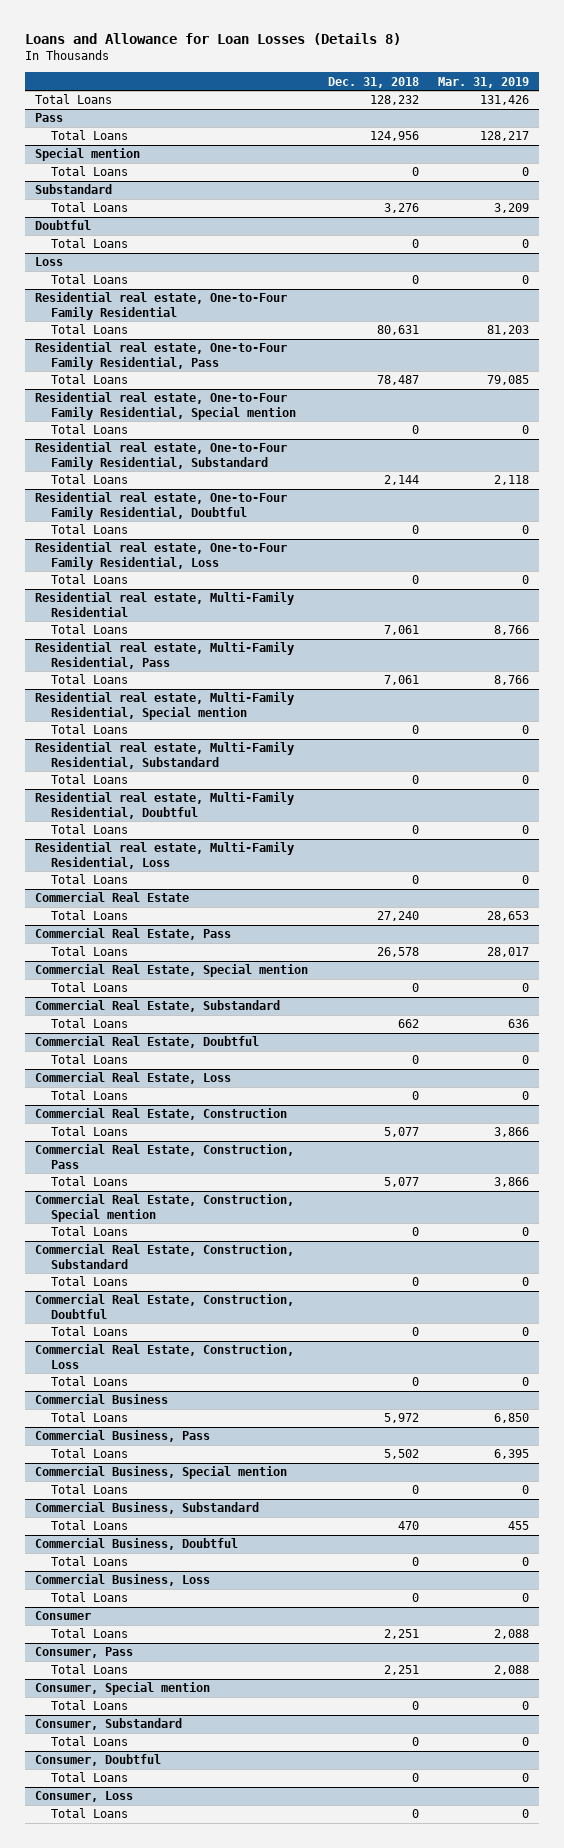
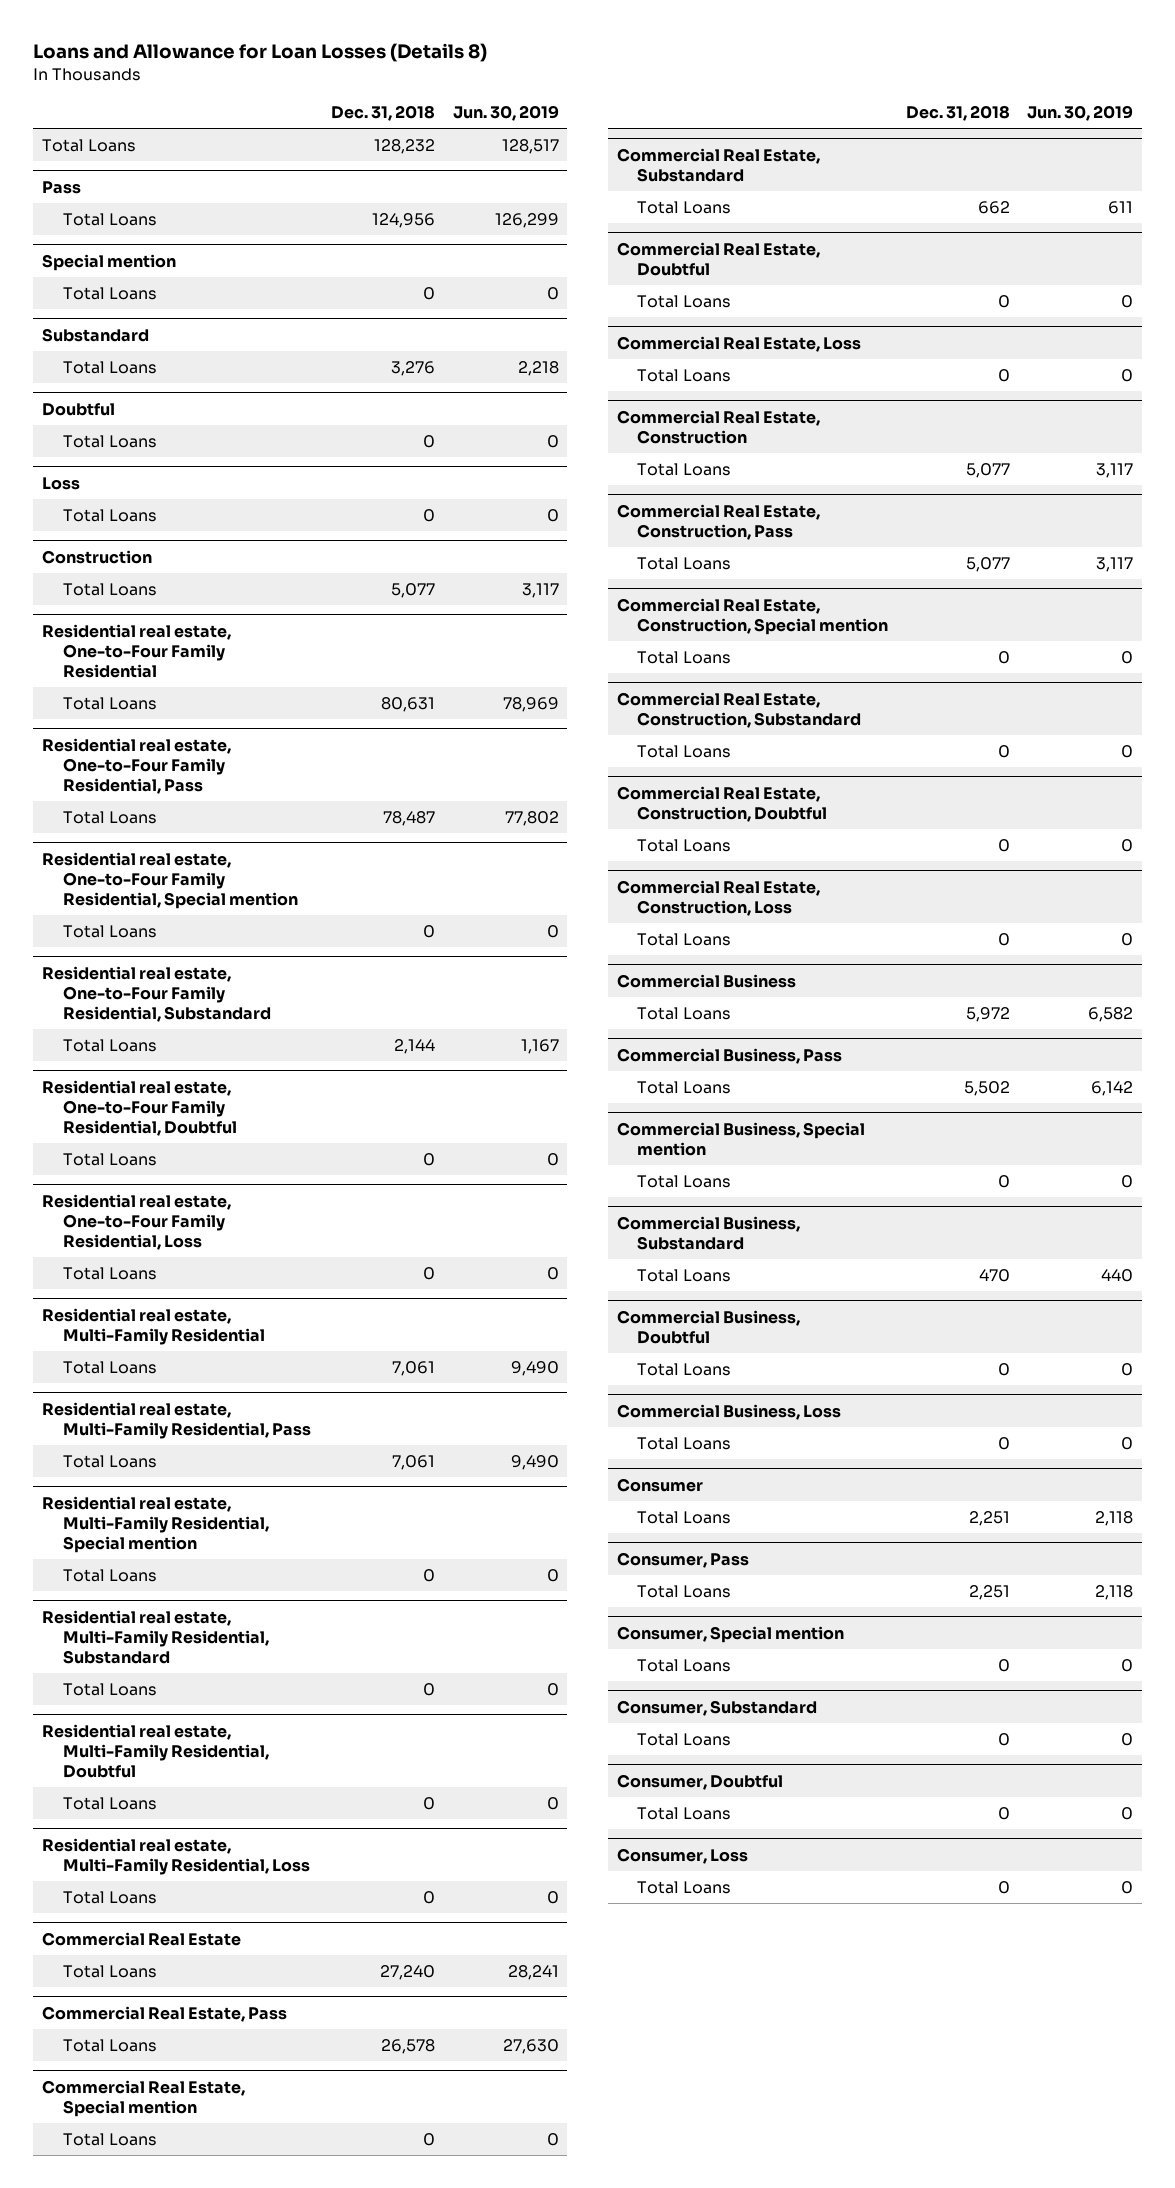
- | Dec. 31, 2018 | Mar. 31, 2019
+ | Dec. 31, 2018 | Jun. 30, 2019
+ Construction
+ Total Loans | 5,077 | 3,117

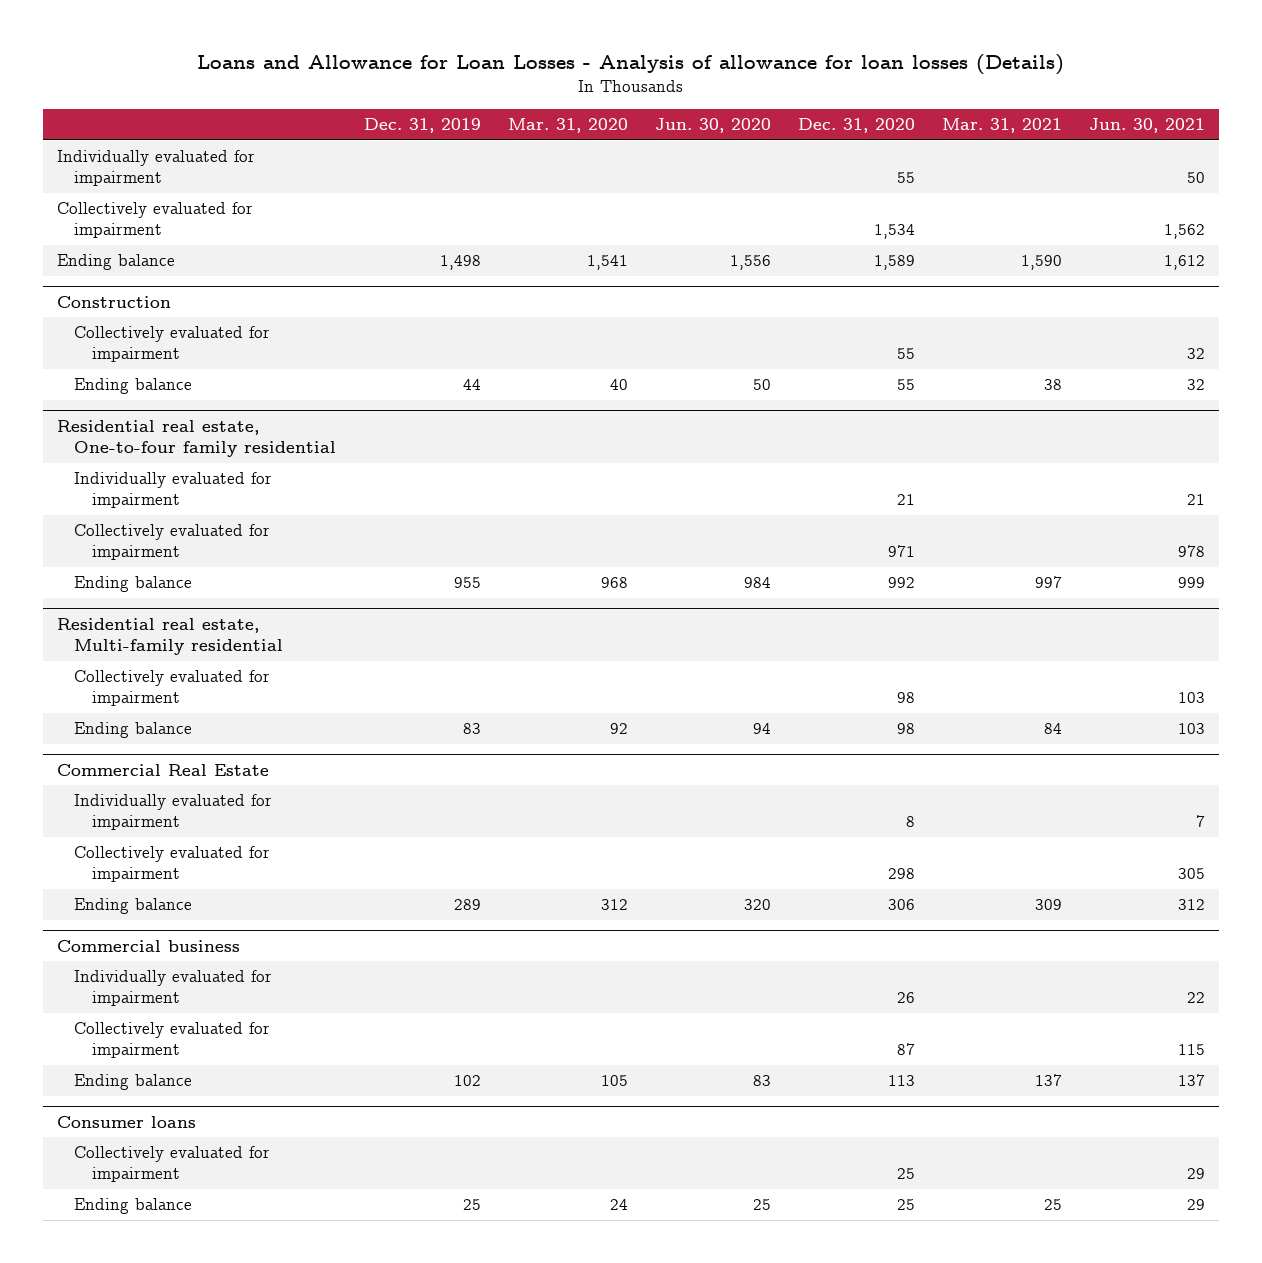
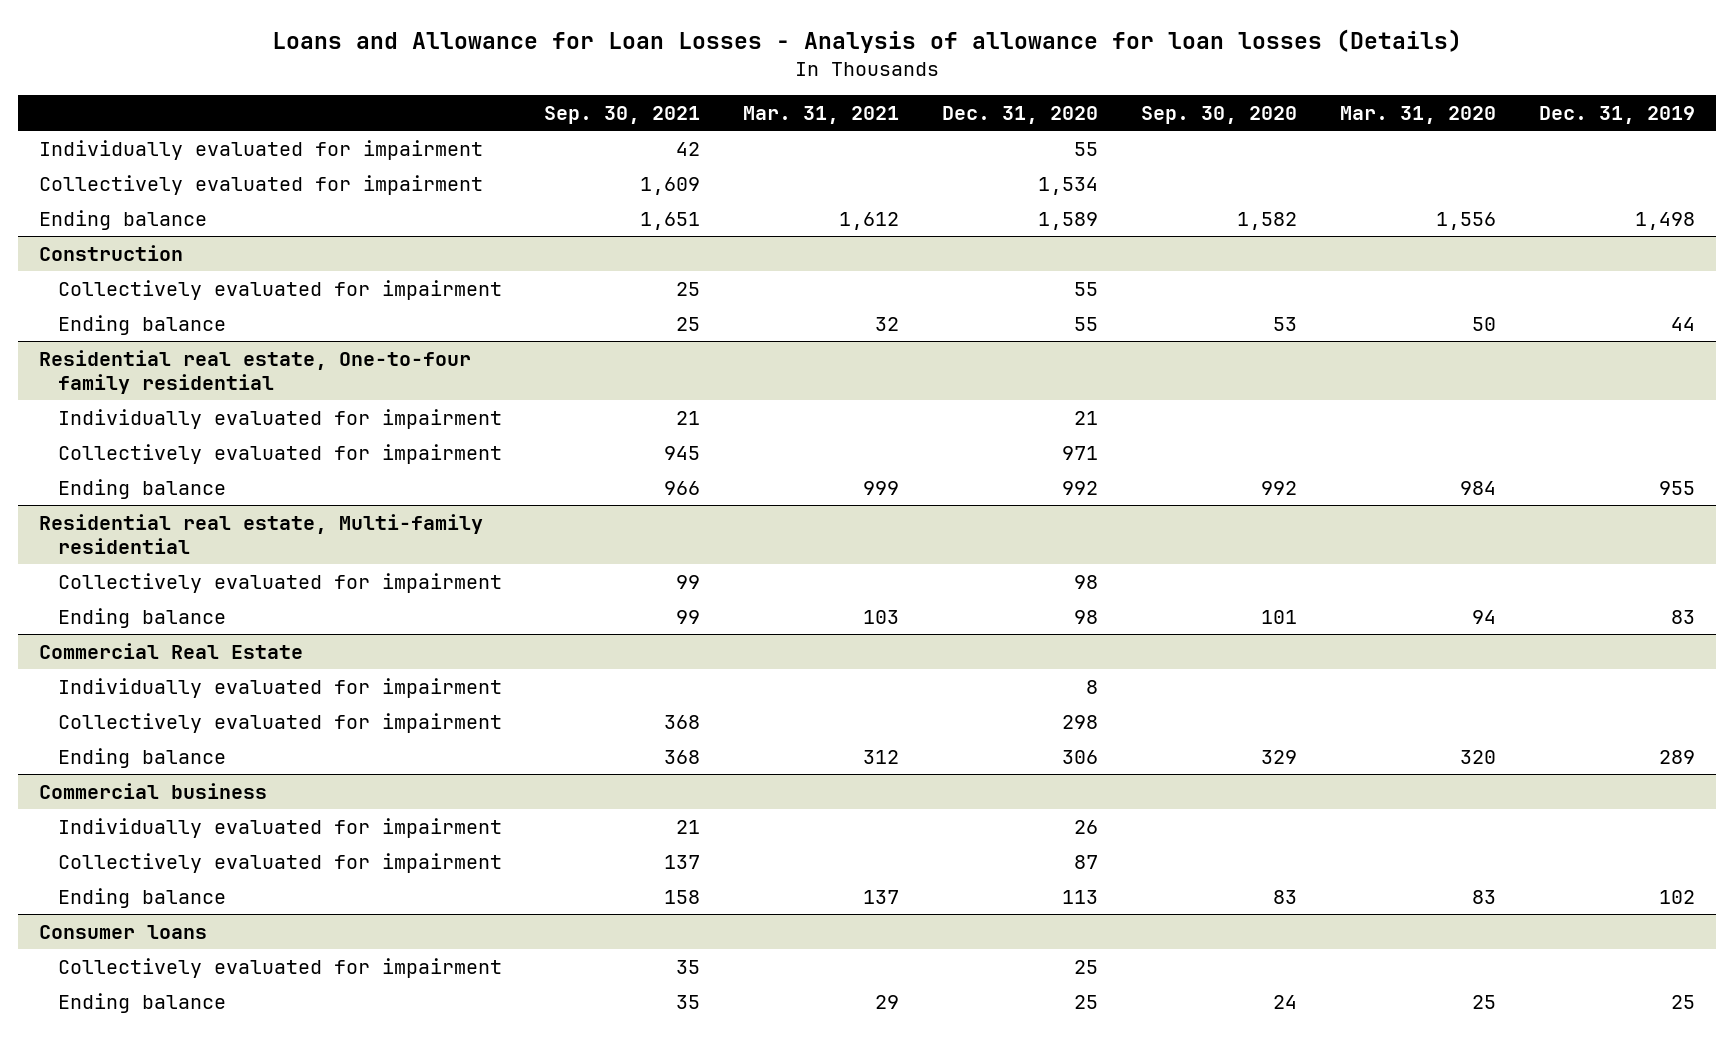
- | Dec. 31, 2019 | Mar. 31, 2020 | Jun. 30, 2020 | Dec. 31, 2020 | Mar. 31, 2021 | Jun. 30, 2021
+ | Sep. 30, 2021 | Mar. 31, 2021 | Dec. 31, 2020 | Sep. 30, 2020 | Mar. 31, 2020 | Dec. 31, 2019
- Ending balance | 1,498 | 1,541 | 1,556 | 1,589 | 1,590 | 1,612
+ Ending balance | 1,651 | 1,612 | 1,589 | 1,582 | 1,556 | 1,498
@ Construction
- Ending balance | 44 | 40 | 50 | 55 | 38 | 32
+ Ending balance | 25 | 32 | 55 | 53 | 50 | 44
@ Residential real estate, One-to-four family residential
- Ending balance | 955 | 968 | 984 | 992 | 997 | 999
+ Ending balance | 966 | 999 | 992 | 992 | 984 | 955
@ Residential real estate, Multi-family residential
- Ending balance | 83 | 92 | 94 | 98 | 84 | 103
+ Ending balance | 99 | 103 | 98 | 101 | 94 | 83
@ Commercial Real Estate
- Ending balance | 289 | 312 | 320 | 306 | 309 | 312
+ Ending balance | 368 | 312 | 306 | 329 | 320 | 289
@ Commercial business
- Ending balance | 102 | 105 | 83 | 113 | 137 | 137
+ Ending balance | 158 | 137 | 113 | 83 | 83 | 102
@ Consumer loans
- Ending balance | 25 | 24 | 25 | 25 | 25 | 29
+ Ending balance | 35 | 29 | 25 | 24 | 25 | 25

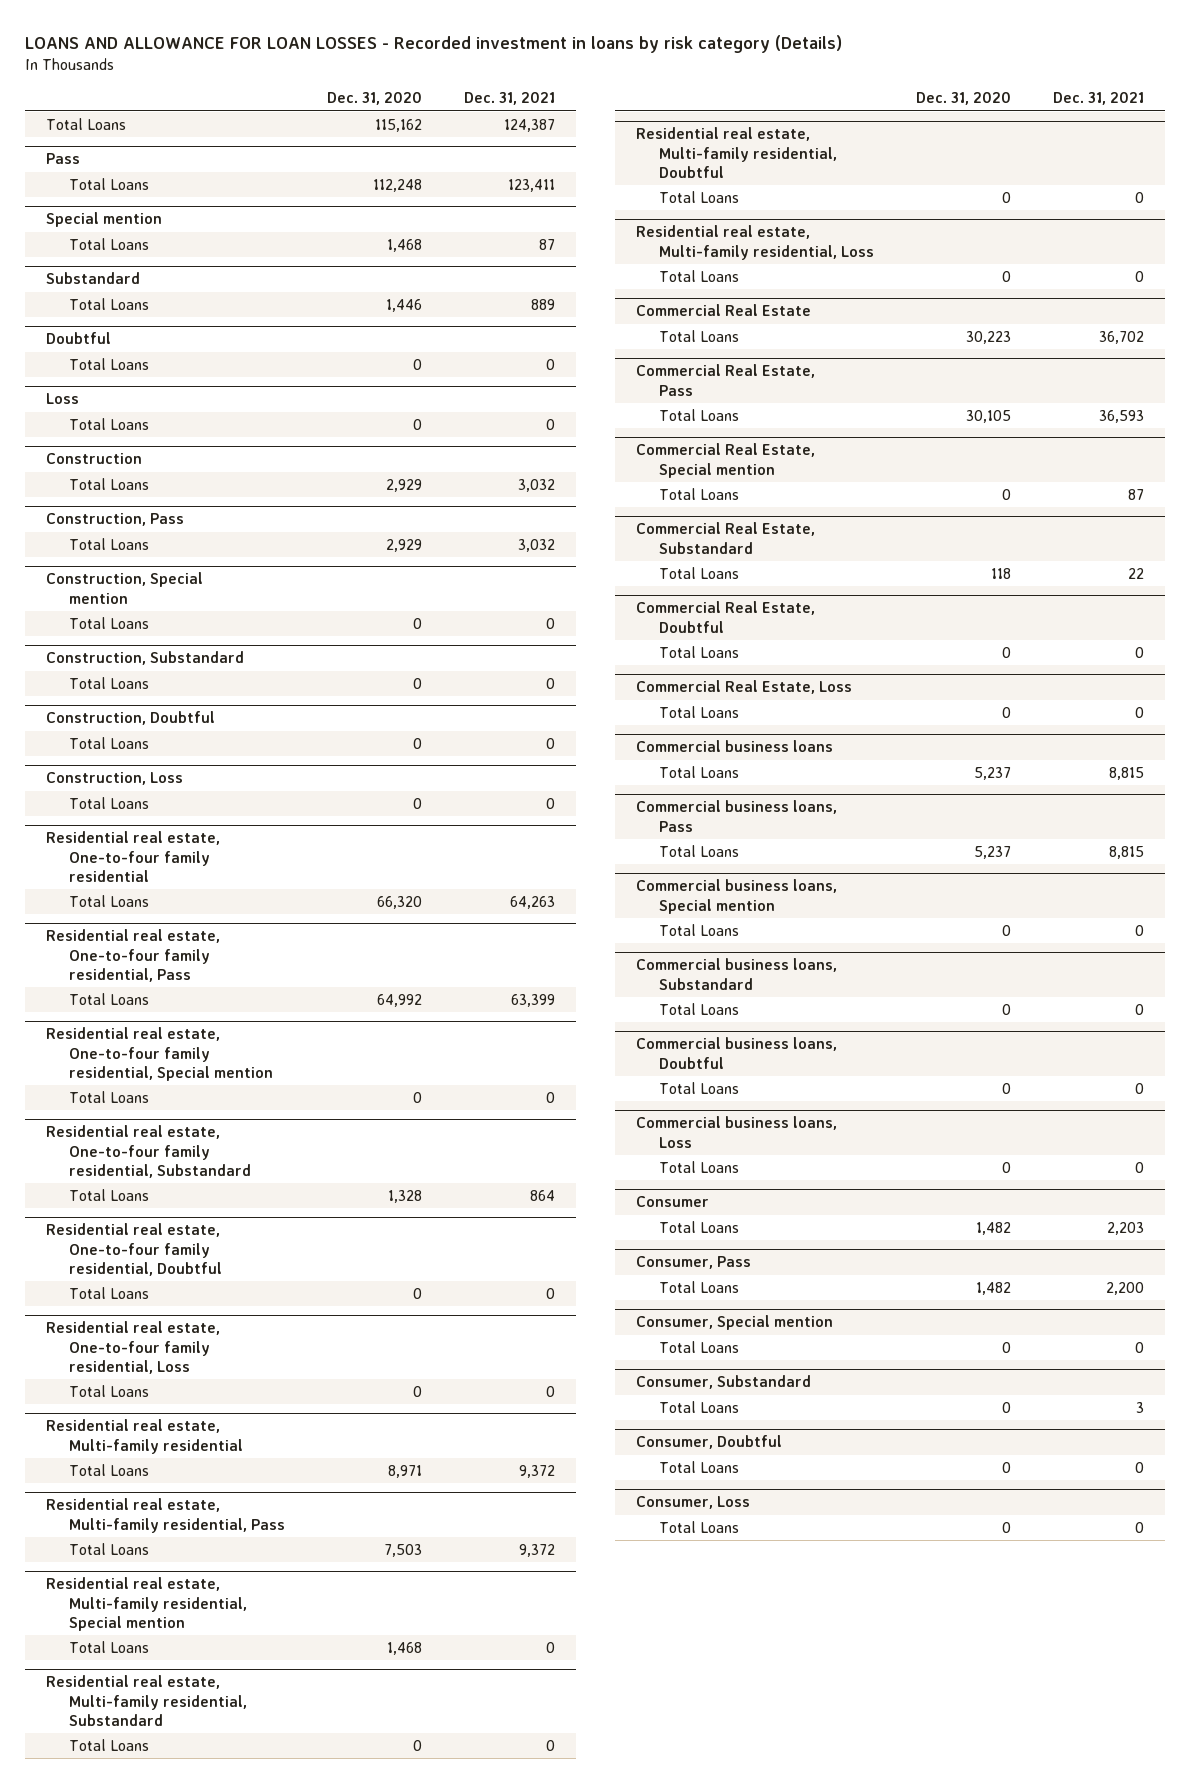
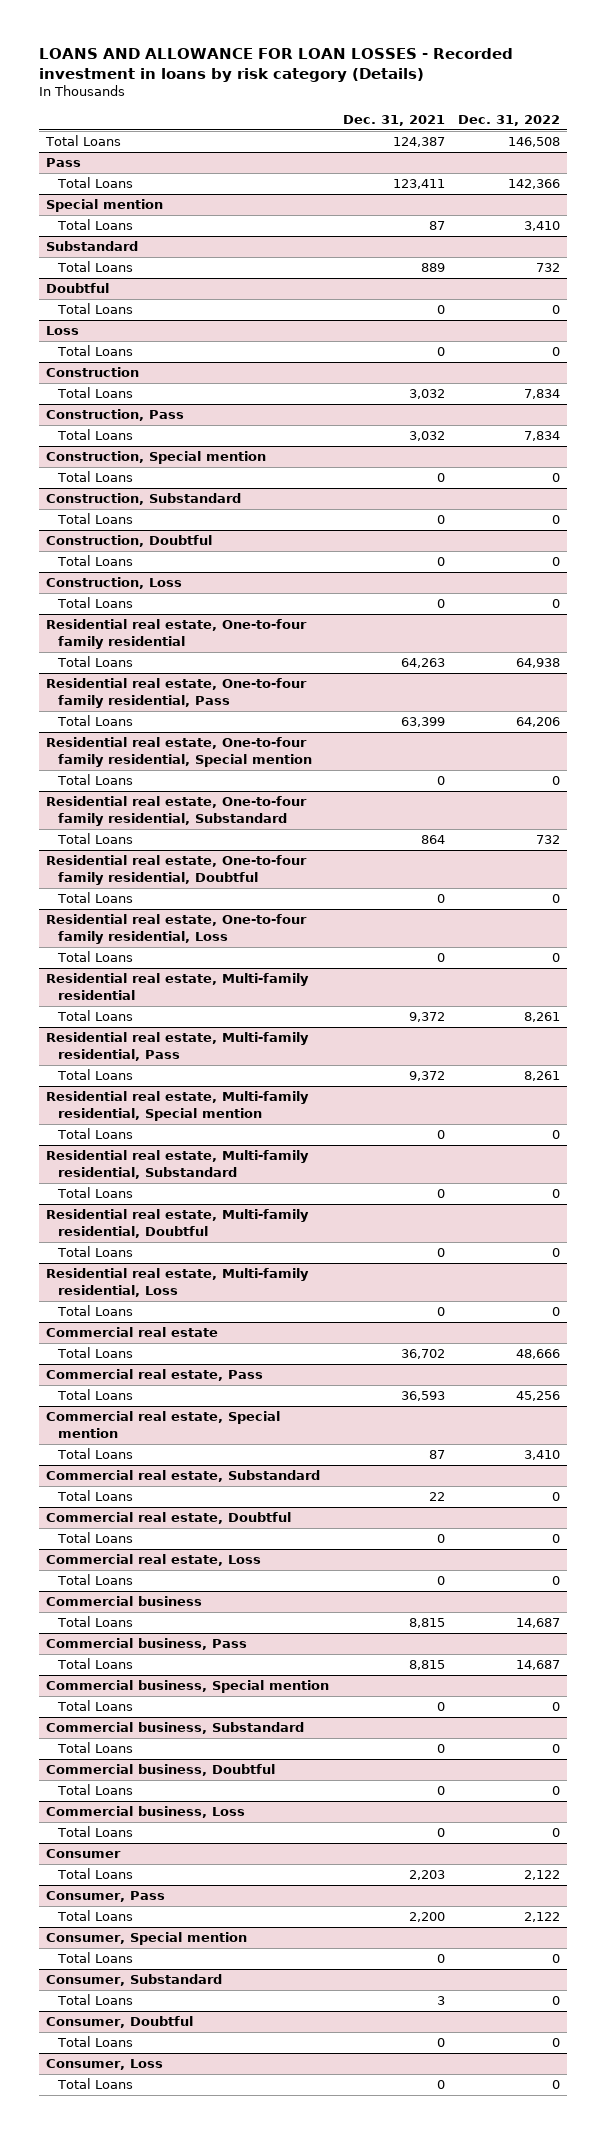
- | Dec. 31, 2020 | Dec. 31, 2021
+ | Dec. 31, 2021 | Dec. 31, 2022
- Commercial Real Estate
+ Commercial real estate
- Commercial Real Estate, Pass
+ Commercial real estate, Pass
- Commercial Real Estate, Special mention
+ Commercial real estate, Special mention
- Commercial Real Estate, Substandard
+ Commercial real estate, Substandard
- Commercial Real Estate, Doubtful
+ Commercial real estate, Doubtful
- Commercial Real Estate, Loss
+ Commercial real estate, Loss
- Commercial business loans
+ Commercial business
- Commercial business loans, Pass
+ Commercial business, Pass
- Commercial business loans, Special mention
+ Commercial business, Special mention
- Commercial business loans, Substandard
+ Commercial business, Substandard
- Commercial business loans, Doubtful
+ Commercial business, Doubtful
- Commercial business loans, Loss
+ Commercial business, Loss

